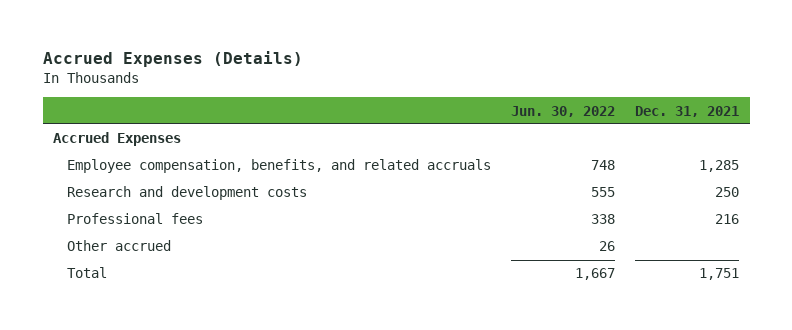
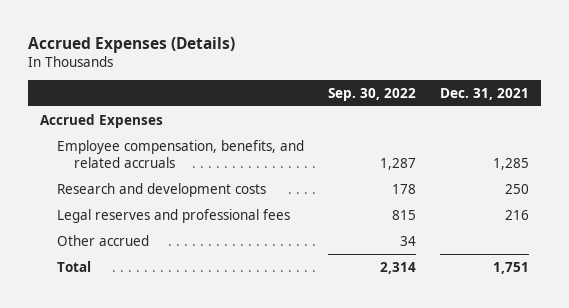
- | Jun. 30, 2022 | Dec. 31, 2021
+ | Sep. 30, 2022 | Dec. 31, 2021
- Professional fees | 338 | 216
+ Legal reserves and professional fees | 815 | 216

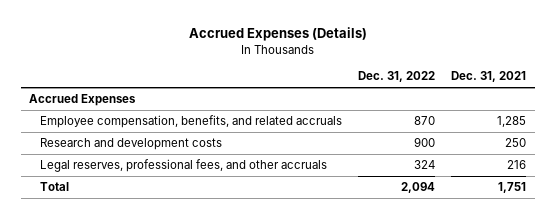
- | Sep. 30, 2022 | Dec. 31, 2021
+ | Dec. 31, 2022 | Dec. 31, 2021
- Legal reserves and professional fees | 815 | 216
- Other accrued | 34 |
+ Legal reserves, professional fees, and other accruals | 324 | 216

